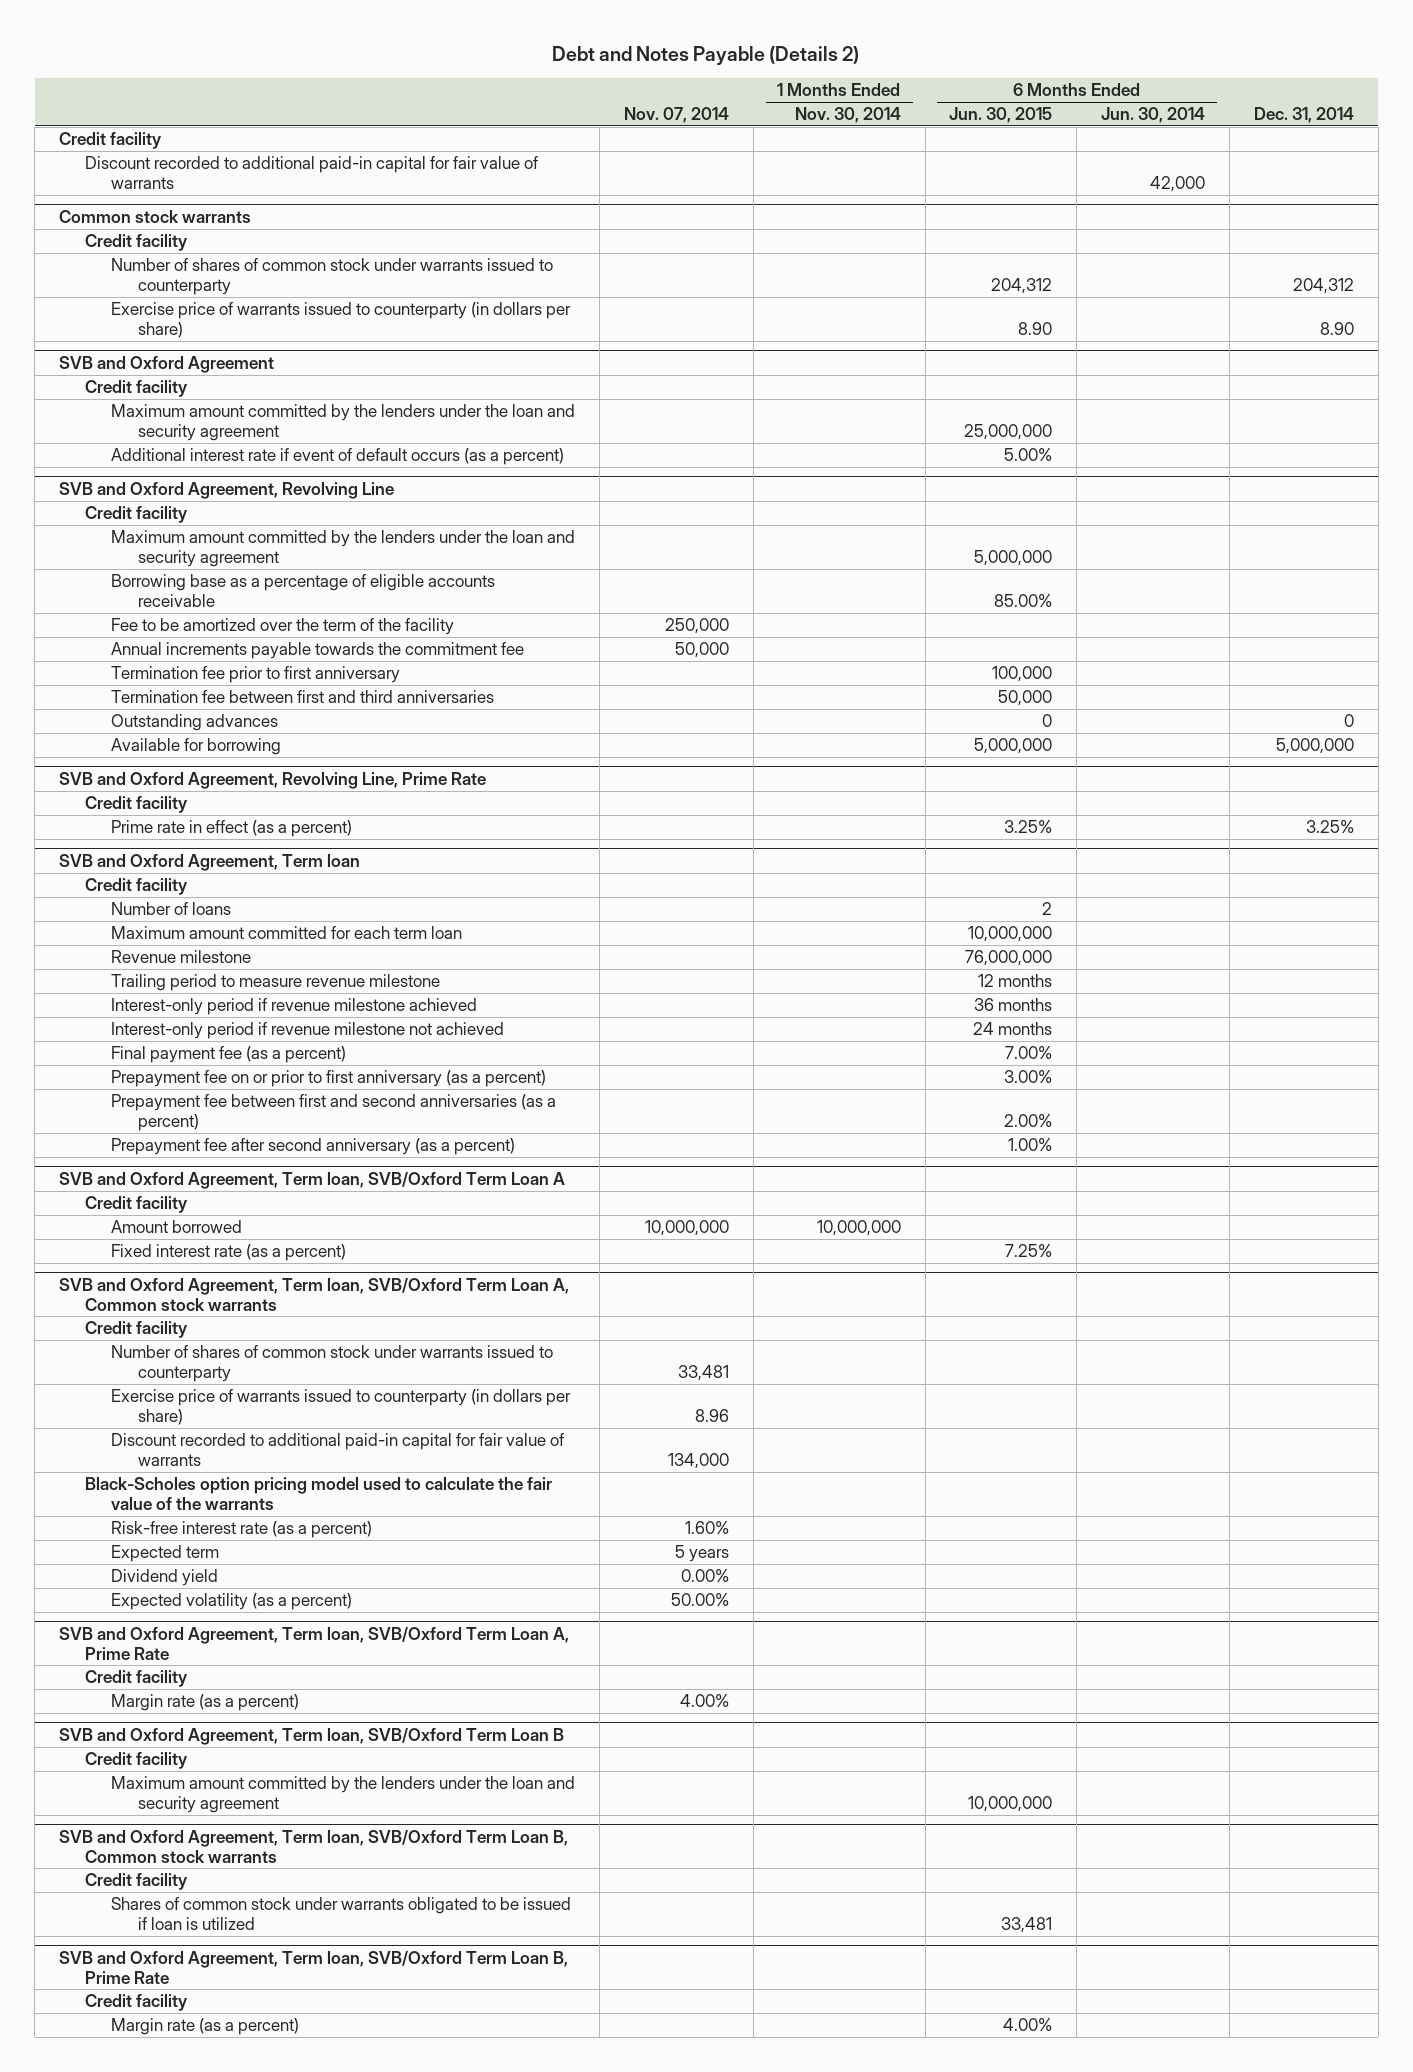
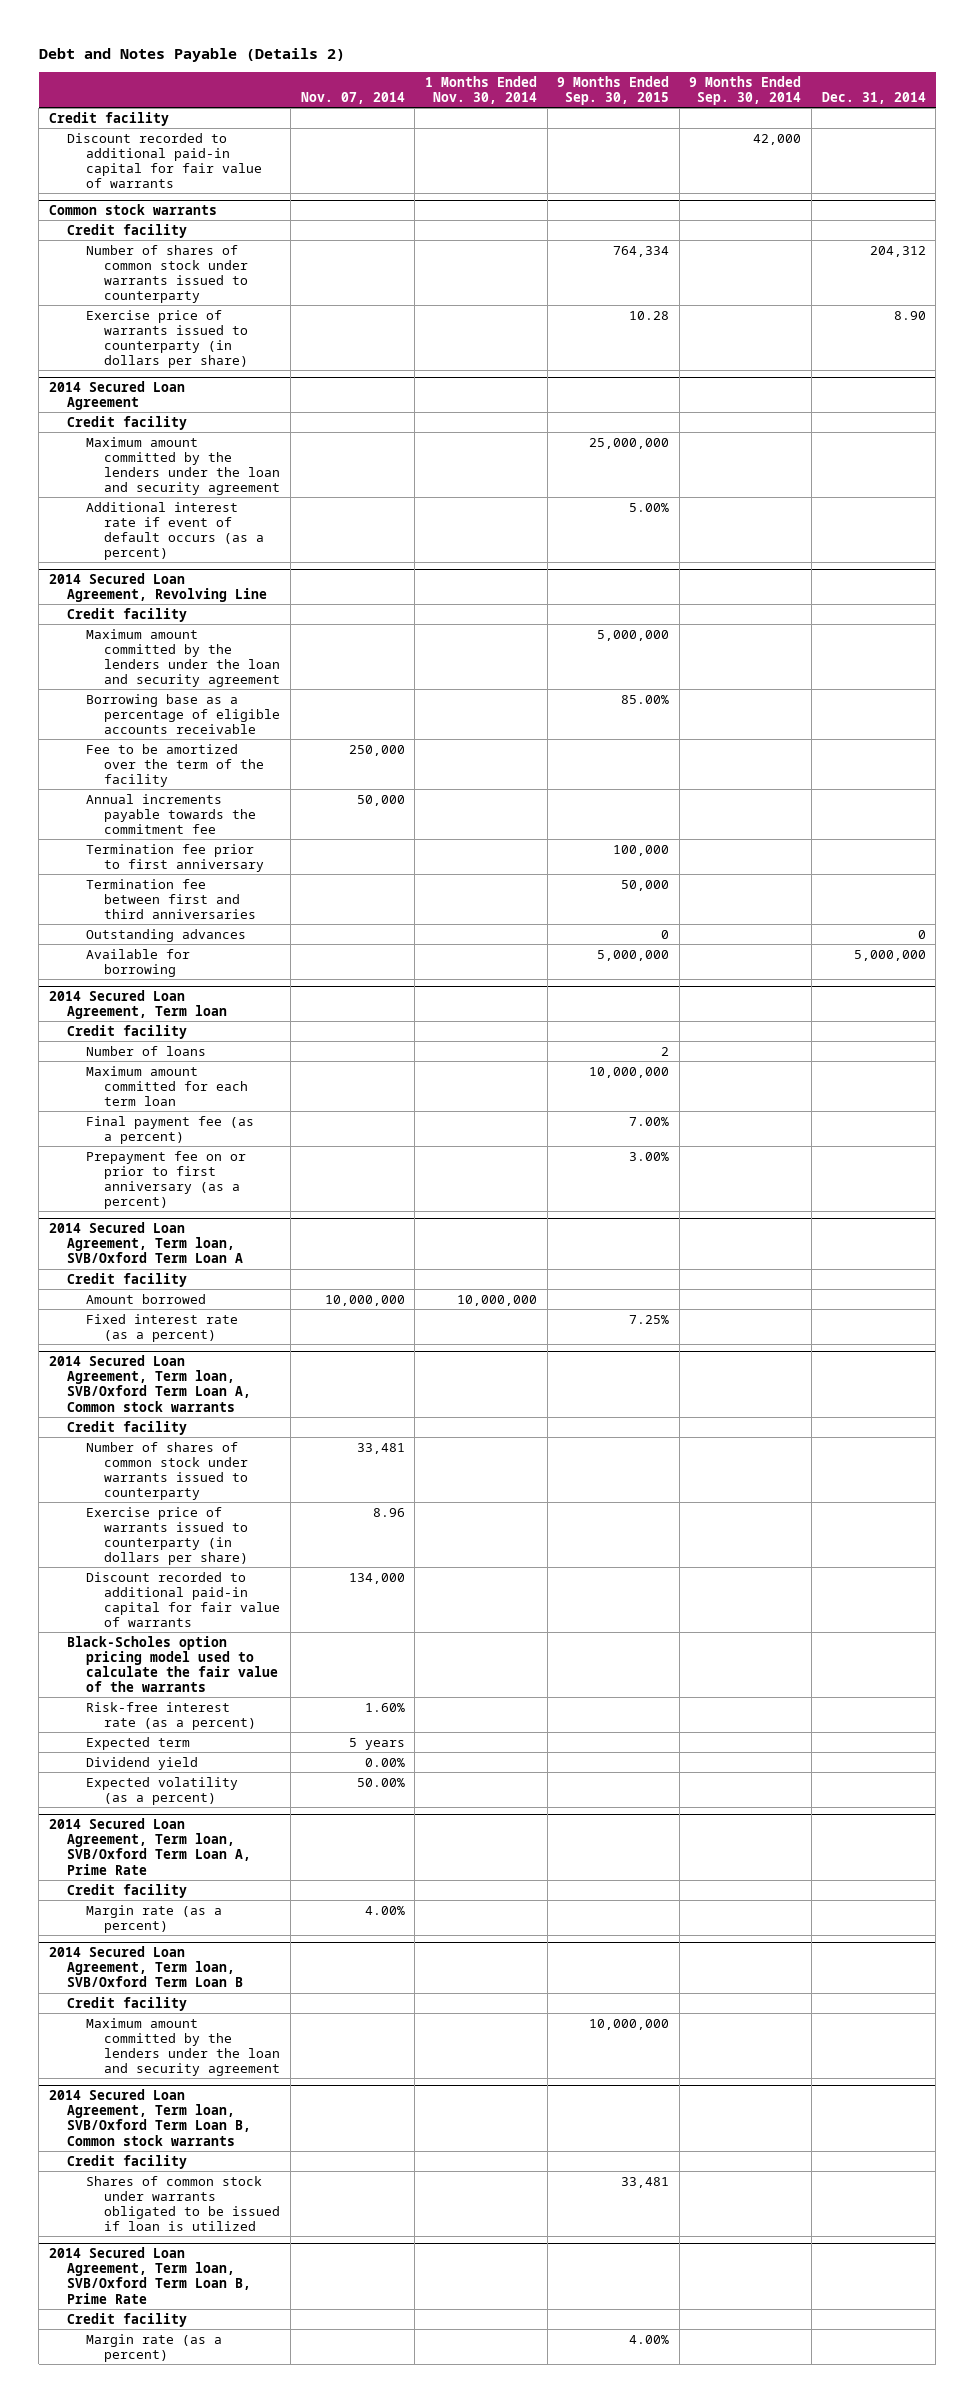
- | Nov. 07, 2014 | 1 Months Ended Nov. 30, 2014 | 6 Months Ended Jun. 30, 2015 | 6 Months Ended Jun. 30, 2014 | Dec. 31, 2014
+ | Nov. 07, 2014 | 1 Months Ended Nov. 30, 2014 | 9 Months Ended Sep. 30, 2015 | 9 Months Ended Sep. 30, 2014 | Dec. 31, 2014
- SVB and Oxford Agreement
- Credit facility
- Maximum amount committed by the lenders under the loan and security agreement | | | 25,000,000 | |
- Additional interest rate if event of default occurs (as a percent) | | | 5.00% | |
- SVB and Oxford Agreement, Revolving Line
+ 2014 Secured Loan Agreement
+ Credit facility
+ Maximum amount committed by the lenders under the loan and security agreement | | | 25,000,000 | |
+ Additional interest rate if event of default occurs (as a percent) | | | 5.00% | |
+ 2014 Secured Loan Agreement, Revolving Line
- SVB and Oxford Agreement, Revolving Line, Prime Rate
- Credit facility
- Prime rate in effect (as a percent) | | | 3.25% | | 3.25%
- SVB and Oxford Agreement, Term loan
- Credit facility
- Number of loans | | | 2 | |
- Maximum amount committed for each term loan | | | 10,000,000 | |
- Revenue milestone | | | 76,000,000 | |
- Trailing period to measure revenue milestone | | | 12 months | |
- Interest-only period if revenue milestone achieved | | | 36 months | |
- Interest-only period if revenue milestone not achieved | | | 24 months | |
- Final payment fee (as a percent) | | | 7.00% | |
- Prepayment fee on or prior to first anniversary (as a percent) | | | 3.00% | |
- Prepayment fee between first and second anniversaries (as a percent) | | | 2.00% | |
- Prepayment fee after second anniversary (as a percent) | | | 1.00% | |
- SVB and Oxford Agreement, Term loan, SVB/Oxford Term Loan A
+ 2014 Secured Loan Agreement, Term loan
+ Credit facility
+ Number of loans | | | 2 | |
+ Maximum amount committed for each term loan | | | 10,000,000 | |
+ Final payment fee (as a percent) | | | 7.00% | |
+ Prepayment fee on or prior to first anniversary (as a percent) | | | 3.00% | |
+ 2014 Secured Loan Agreement, Term loan, SVB/Oxford Term Loan A
- SVB and Oxford Agreement, Term loan, SVB/Oxford Term Loan A, Common stock warrants
+ 2014 Secured Loan Agreement, Term loan, SVB/Oxford Term Loan A, Common stock warrants
- SVB and Oxford Agreement, Term loan, SVB/Oxford Term Loan A, Prime Rate
+ 2014 Secured Loan Agreement, Term loan, SVB/Oxford Term Loan A, Prime Rate
- SVB and Oxford Agreement, Term loan, SVB/Oxford Term Loan B
+ 2014 Secured Loan Agreement, Term loan, SVB/Oxford Term Loan B
- SVB and Oxford Agreement, Term loan, SVB/Oxford Term Loan B, Common stock warrants
+ 2014 Secured Loan Agreement, Term loan, SVB/Oxford Term Loan B, Common stock warrants
- SVB and Oxford Agreement, Term loan, SVB/Oxford Term Loan B, Prime Rate
+ 2014 Secured Loan Agreement, Term loan, SVB/Oxford Term Loan B, Prime Rate

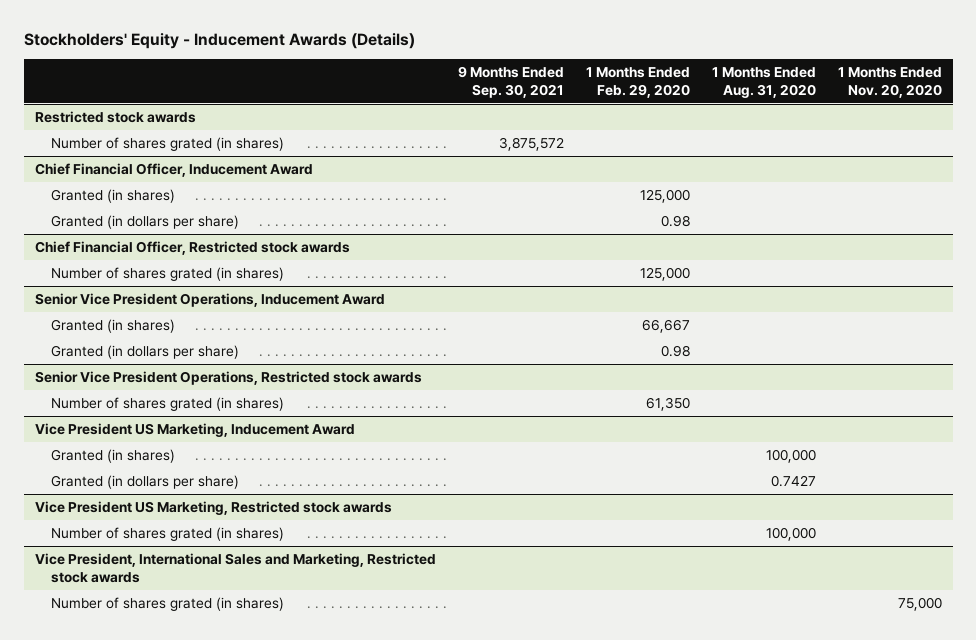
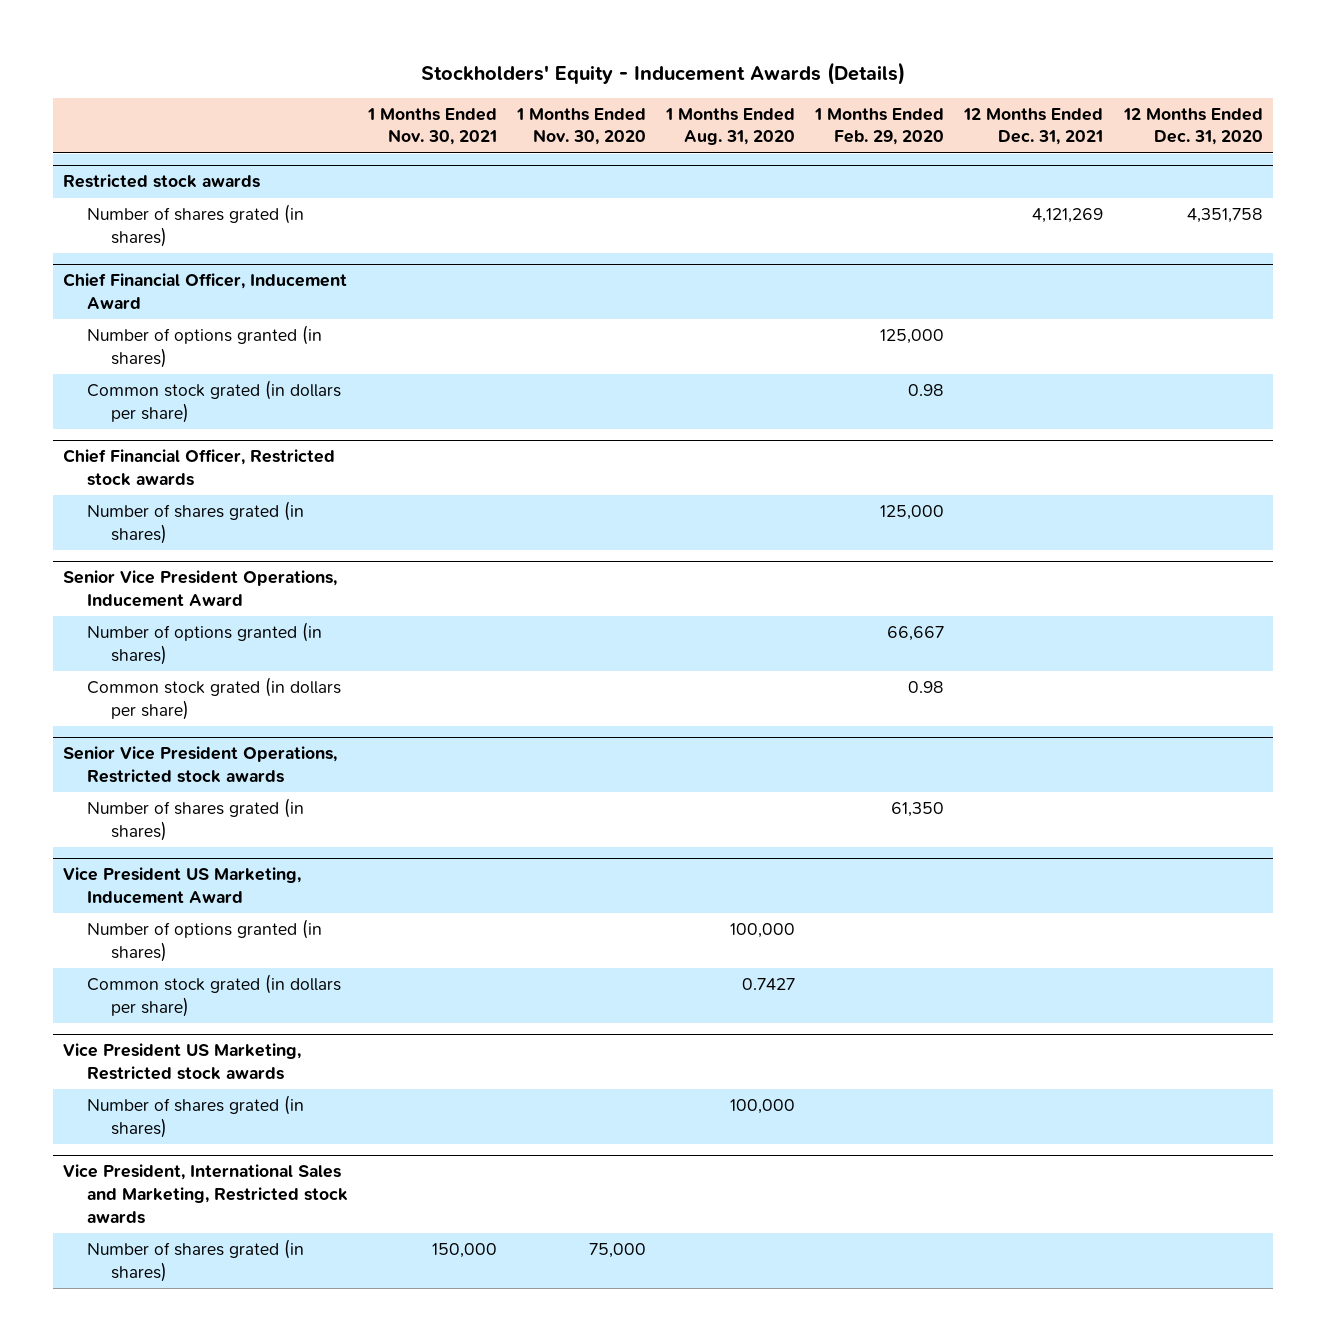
- | 9 Months Ended Sep. 30, 2021 | 1 Months Ended Feb. 29, 2020 | 1 Months Ended Aug. 31, 2020 | 1 Months Ended Nov. 20, 2020
+ | 1 Months Ended Nov. 30, 2021 | 1 Months Ended Nov. 30, 2020 | 1 Months Ended Aug. 31, 2020 | 1 Months Ended Feb. 29, 2020 | 12 Months Ended Dec. 31, 2021 | 12 Months Ended Dec. 31, 2020
@ Chief Financial Officer, Inducement Award
- Granted (in shares) | | 125,000 | |
- Granted (in dollars per share) | | 0.98 | |
+ Number of options granted (in shares) | | | | 125,000 | |
+ Common stock grated (in dollars per share) | | | | 0.98 | |
@ Senior Vice President Operations, Inducement Award
- Granted (in shares) | | 66,667 | |
- Granted (in dollars per share) | | 0.98 | |
+ Number of options granted (in shares) | | | | 66,667 | |
+ Common stock grated (in dollars per share) | | | | 0.98 | |
@ Vice President US Marketing, Inducement Award
- Granted (in shares) | | | 100,000 |
- Granted (in dollars per share) | | | 0.7427 |
+ Number of options granted (in shares) | | | 100,000 | | |
+ Common stock grated (in dollars per share) | | | 0.7427 | | |

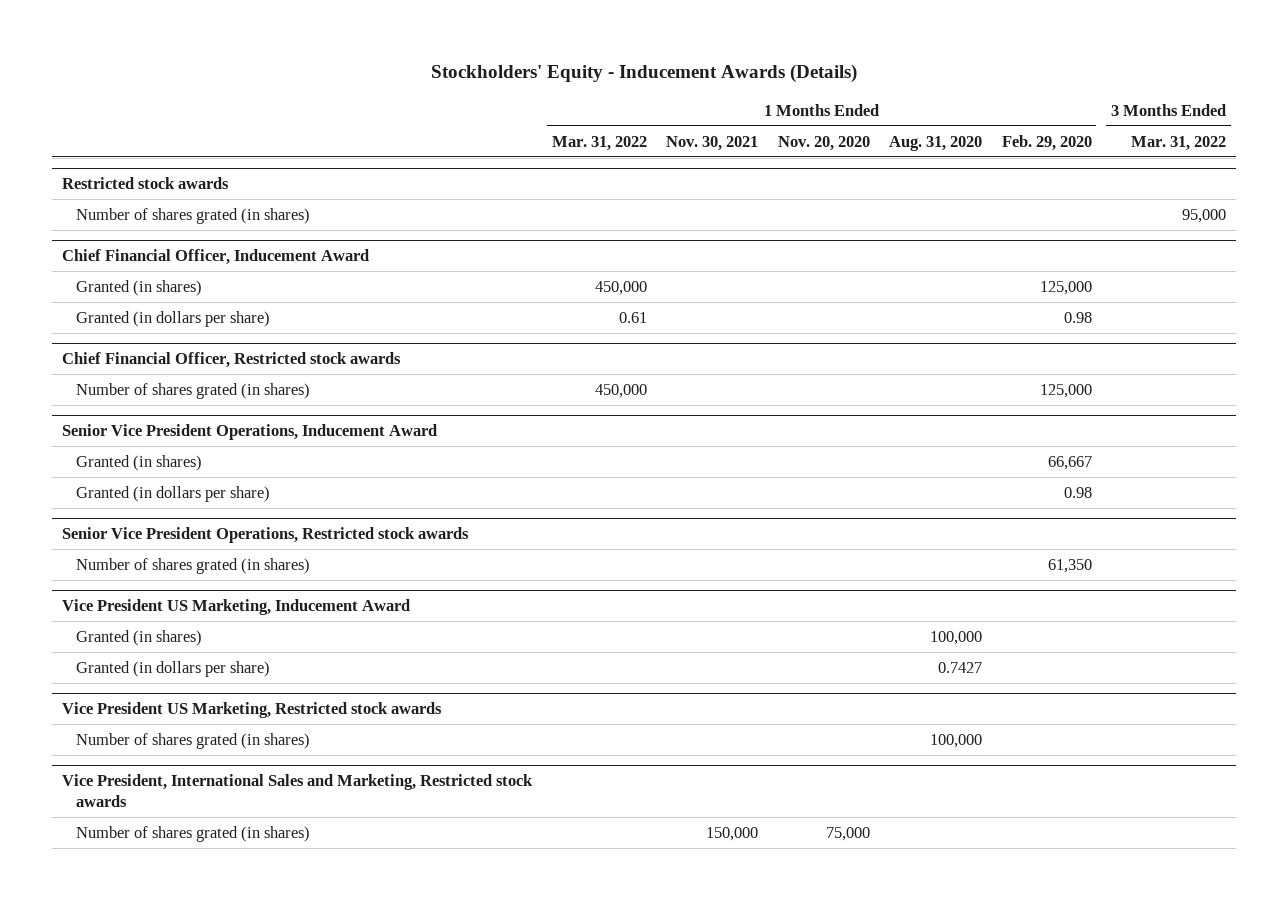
- | 1 Months Ended Nov. 30, 2021 | 1 Months Ended Nov. 30, 2020 | 1 Months Ended Aug. 31, 2020 | 1 Months Ended Feb. 29, 2020 | 12 Months Ended Dec. 31, 2021 | 12 Months Ended Dec. 31, 2020
+ | 1 Months Ended Mar. 31, 2022 | 1 Months Ended Nov. 30, 2021 | 1 Months Ended Nov. 20, 2020 | 1 Months Ended Aug. 31, 2020 | 1 Months Ended Feb. 29, 2020 | 3 Months Ended Mar. 31, 2022
@ Chief Financial Officer, Inducement Award
- Number of options granted (in shares) | | | | 125,000 | |
- Common stock grated (in dollars per share) | | | | 0.98 | |
+ Granted (in shares) | 450,000 | | | | 125,000 |
+ Granted (in dollars per share) | 0.61 | | | | 0.98 |
@ Senior Vice President Operations, Inducement Award
- Number of options granted (in shares) | | | | 66,667 | |
- Common stock grated (in dollars per share) | | | | 0.98 | |
+ Granted (in shares) | | | | | 66,667 |
+ Granted (in dollars per share) | | | | | 0.98 |
@ Vice President US Marketing, Inducement Award
- Number of options granted (in shares) | | | 100,000 | | |
- Common stock grated (in dollars per share) | | | 0.7427 | | |
+ Granted (in shares) | | | | 100,000 | |
+ Granted (in dollars per share) | | | | 0.7427 | |

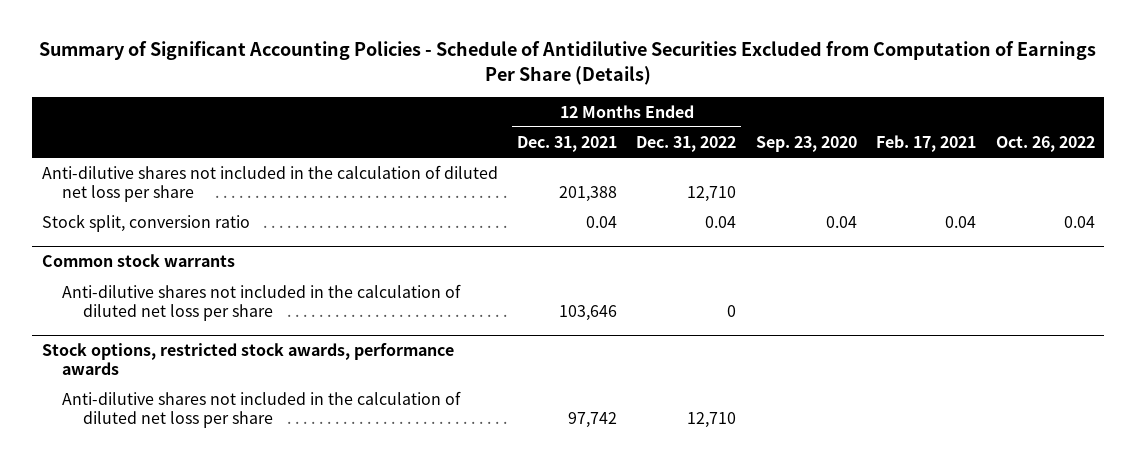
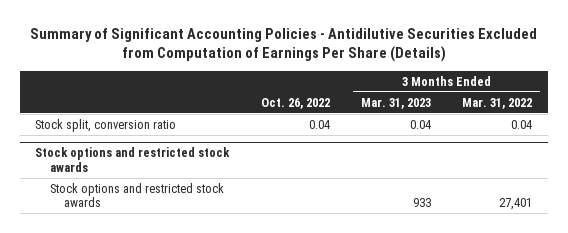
- Summary of Significant Accounting Policies - Schedule of Antidilutive Securities Excluded from Computation of Earnings Per Share (Details)
+ Summary of Significant Accounting Policies - Antidilutive Securities Excluded from Computation of Earnings Per Share (Details)
- | 12 Months Ended Dec. 31, 2021 | 12 Months Ended Dec. 31, 2022 | Sep. 23, 2020 | Feb. 17, 2021 | Oct. 26, 2022
+ | Oct. 26, 2022 | 3 Months Ended Mar. 31, 2023 | 3 Months Ended Mar. 31, 2022
- Anti-dilutive shares not included in the calculation of diluted net loss per share | 201,388 | 12,710 | | |
- Common stock warrants
- Anti-dilutive shares not included in the calculation of diluted net loss per share | 103,646 | 0 | | |
- Stock options, restricted stock awards, performance awards
- Anti-dilutive shares not included in the calculation of diluted net loss per share | 97,742 | 12,710 | | |
+ Stock options and restricted stock awards
+ Stock options and restricted stock awards | | 933 | 27,401

